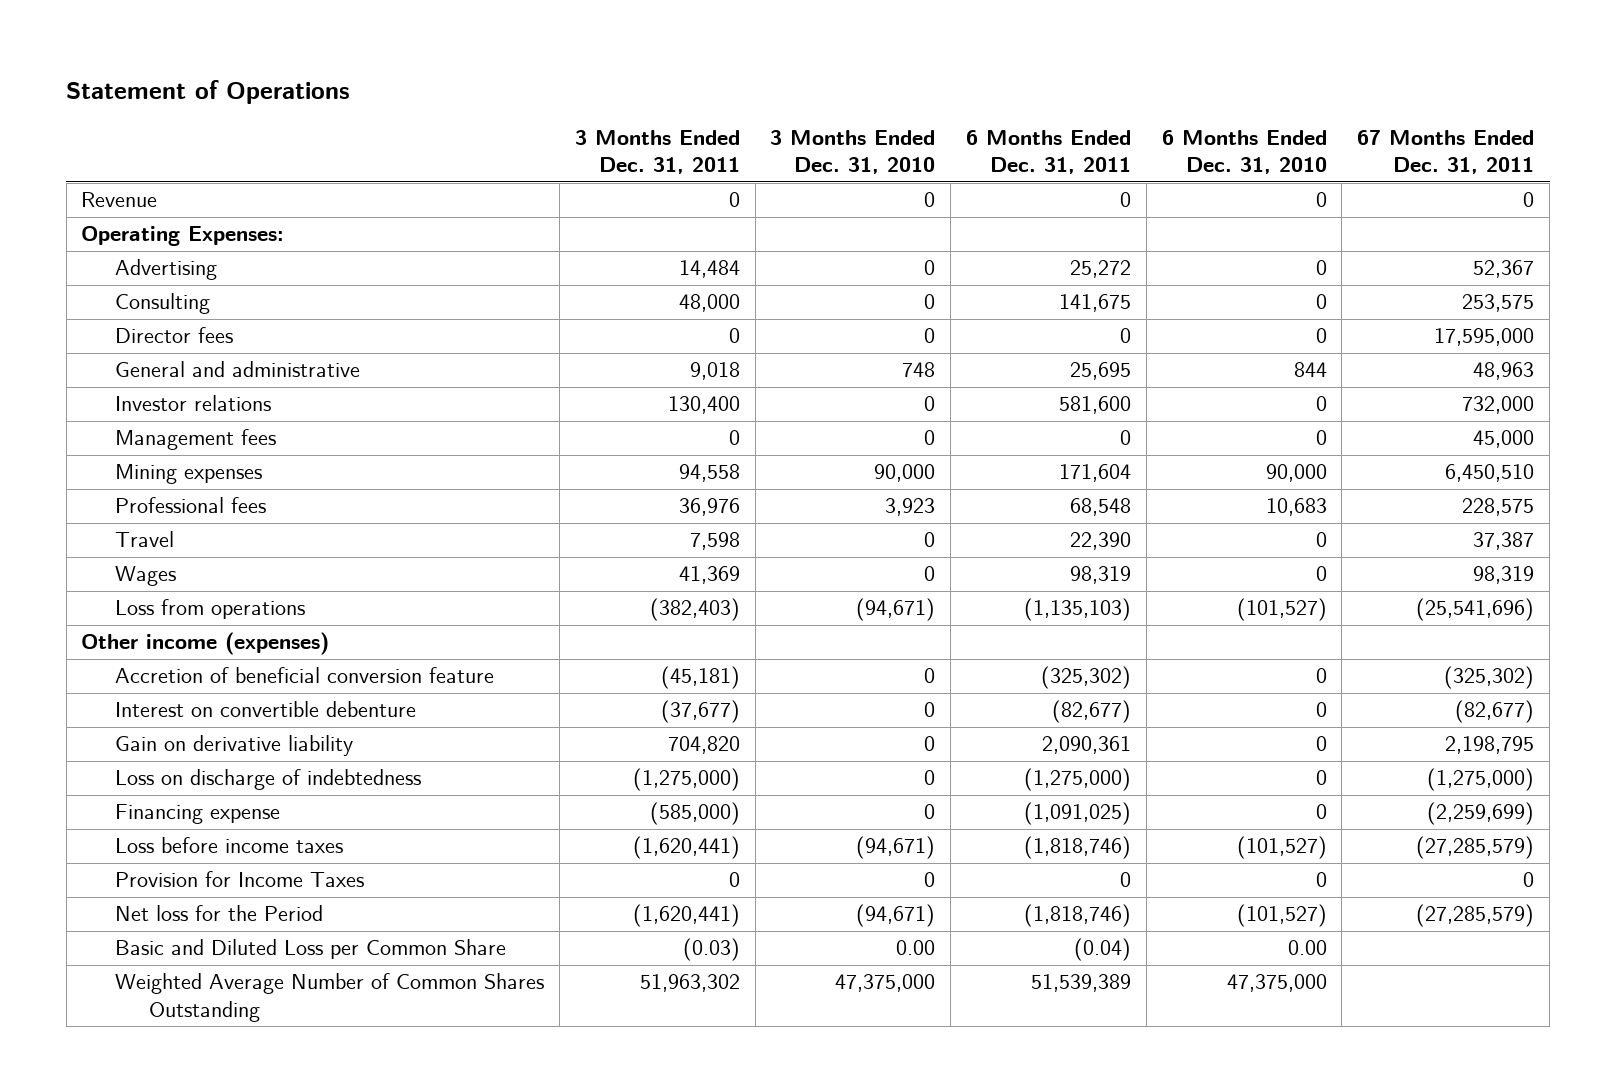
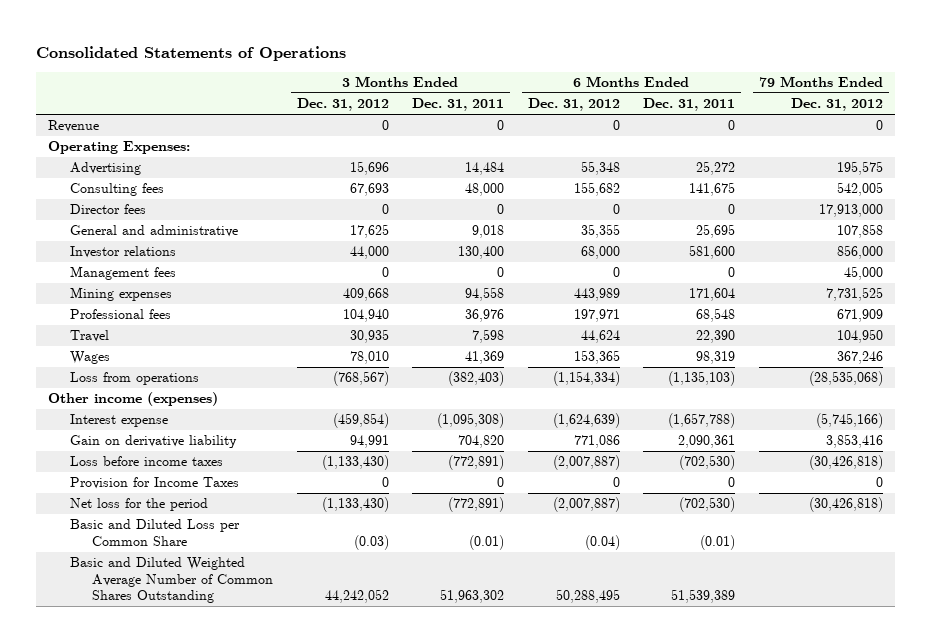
- Statement of Operations
+ Consolidated Statements of Operations
- | 3 Months Ended Dec. 31, 2011 | 3 Months Ended Dec. 31, 2010 | 6 Months Ended Dec. 31, 2011 | 6 Months Ended Dec. 31, 2010 | 67 Months Ended Dec. 31, 2011
+ | 3 Months Ended Dec. 31, 2012 | 3 Months Ended Dec. 31, 2011 | 6 Months Ended Dec. 31, 2012 | 6 Months Ended Dec. 31, 2011 | 79 Months Ended Dec. 31, 2012
- Consulting | 48,000 | 0 | 141,675 | 0 | 253,575
+ Consulting fees | 67,693 | 48,000 | 155,682 | 141,675 | 542,005
- Accretion of beneficial conversion feature | (45,181) | 0 | (325,302) | 0 | (325,302)
- Interest on convertible debenture | (37,677) | 0 | (82,677) | 0 | (82,677)
+ Interest expense | (459,854) | (1,095,308) | (1,624,639) | (1,657,788) | (5,745,166)
- Loss on discharge of indebtedness | (1,275,000) | 0 | (1,275,000) | 0 | (1,275,000)
- Financing expense | (585,000) | 0 | (1,091,025) | 0 | (2,259,699)
- Loss before income taxes | (1,620,441) | (94,671) | (1,818,746) | (101,527) | (27,285,579)
+ Loss before income taxes | (1,133,430) | (772,891) | (2,007,887) | (702,530) | (30,426,818)
- Net loss for the Period | (1,620,441) | (94,671) | (1,818,746) | (101,527) | (27,285,579)
- Basic and Diluted Loss per Common Share | (0.03) | 0.00 | (0.04) | 0.00 |
- Weighted Average Number of Common Shares Outstanding | 51,963,302 | 47,375,000 | 51,539,389 | 47,375,000 |
+ Net loss for the period | (1,133,430) | (772,891) | (2,007,887) | (702,530) | (30,426,818)
+ Basic and Diluted Loss per Common Share | (0.03) | (0.01) | (0.04) | (0.01) |
+ Basic and Diluted Weighted Average Number of Common Shares Outstanding | 44,242,052 | 51,963,302 | 50,288,495 | 51,539,389 |

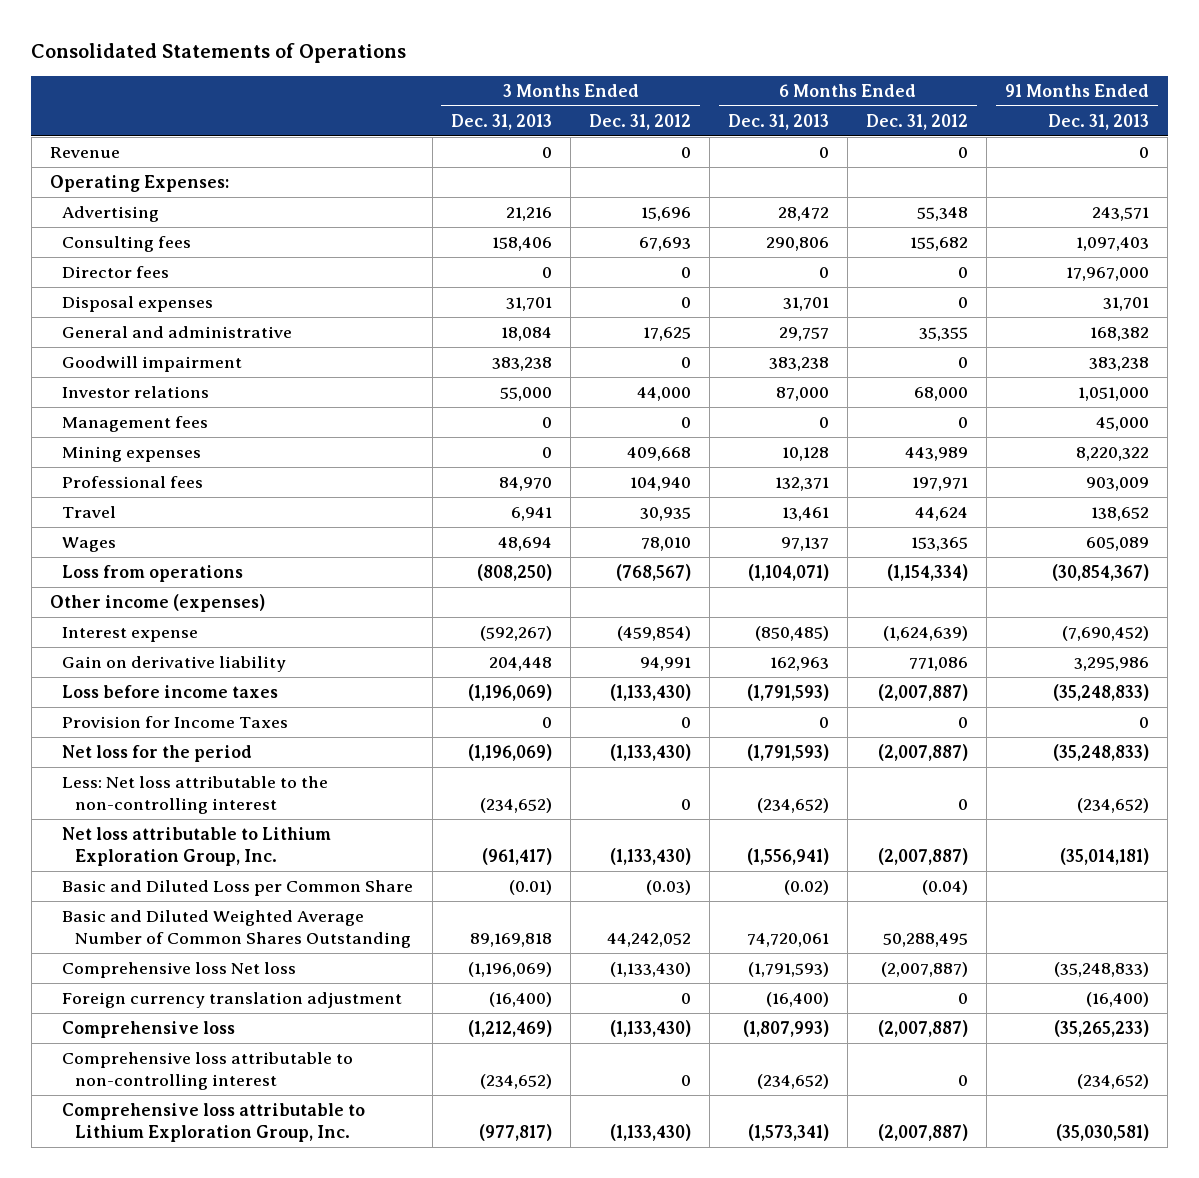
- | 3 Months Ended Dec. 31, 2012 | 3 Months Ended Dec. 31, 2011 | 6 Months Ended Dec. 31, 2012 | 6 Months Ended Dec. 31, 2011 | 79 Months Ended Dec. 31, 2012
+ | 3 Months Ended Dec. 31, 2013 | 3 Months Ended Dec. 31, 2012 | 6 Months Ended Dec. 31, 2013 | 6 Months Ended Dec. 31, 2012 | 91 Months Ended Dec. 31, 2013
+ Disposal expenses | 31,701 | 0 | 31,701 | 0 | 31,701
+ Goodwill impairment | 383,238 | 0 | 383,238 | 0 | 383,238
+ Less: Net loss attributable to the non-controlling interest | (234,652) | 0 | (234,652) | 0 | (234,652)
+ Net loss attributable to Lithium Exploration Group, Inc. | (961,417) | (1,133,430) | (1,556,941) | (2,007,887) | (35,014,181)
+ Comprehensive loss Net loss | (1,196,069) | (1,133,430) | (1,791,593) | (2,007,887) | (35,248,833)
+ Foreign currency translation adjustment | (16,400) | 0 | (16,400) | 0 | (16,400)
+ Comprehensive loss | (1,212,469) | (1,133,430) | (1,807,993) | (2,007,887) | (35,265,233)
+ Comprehensive loss attributable to non-controlling interest | (234,652) | 0 | (234,652) | 0 | (234,652)
+ Comprehensive loss attributable to Lithium Exploration Group, Inc. | (977,817) | (1,133,430) | (1,573,341) | (2,007,887) | (35,030,581)

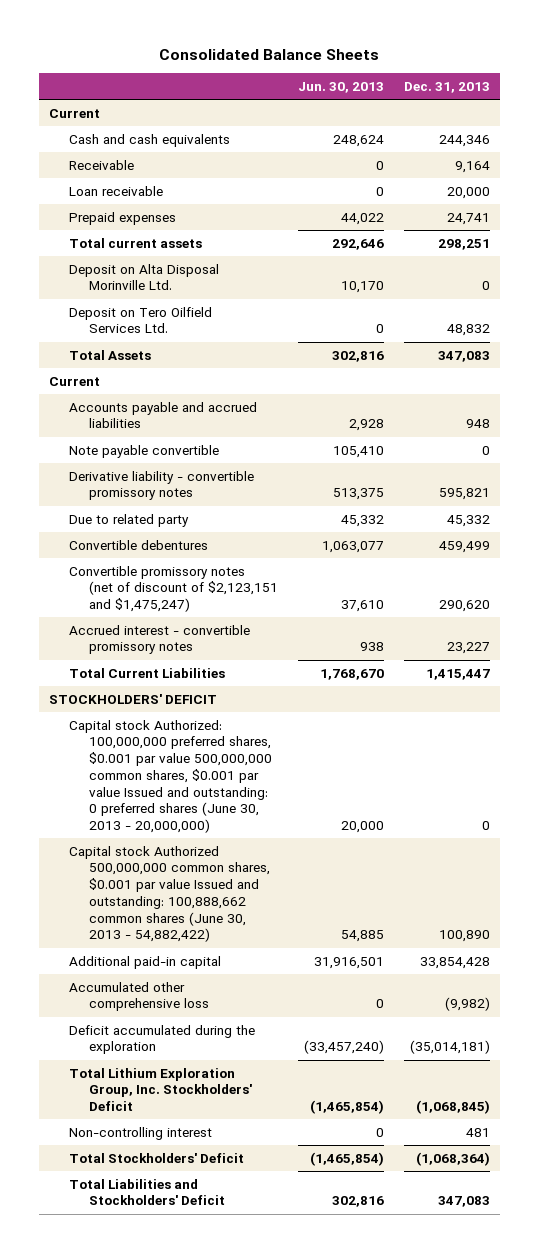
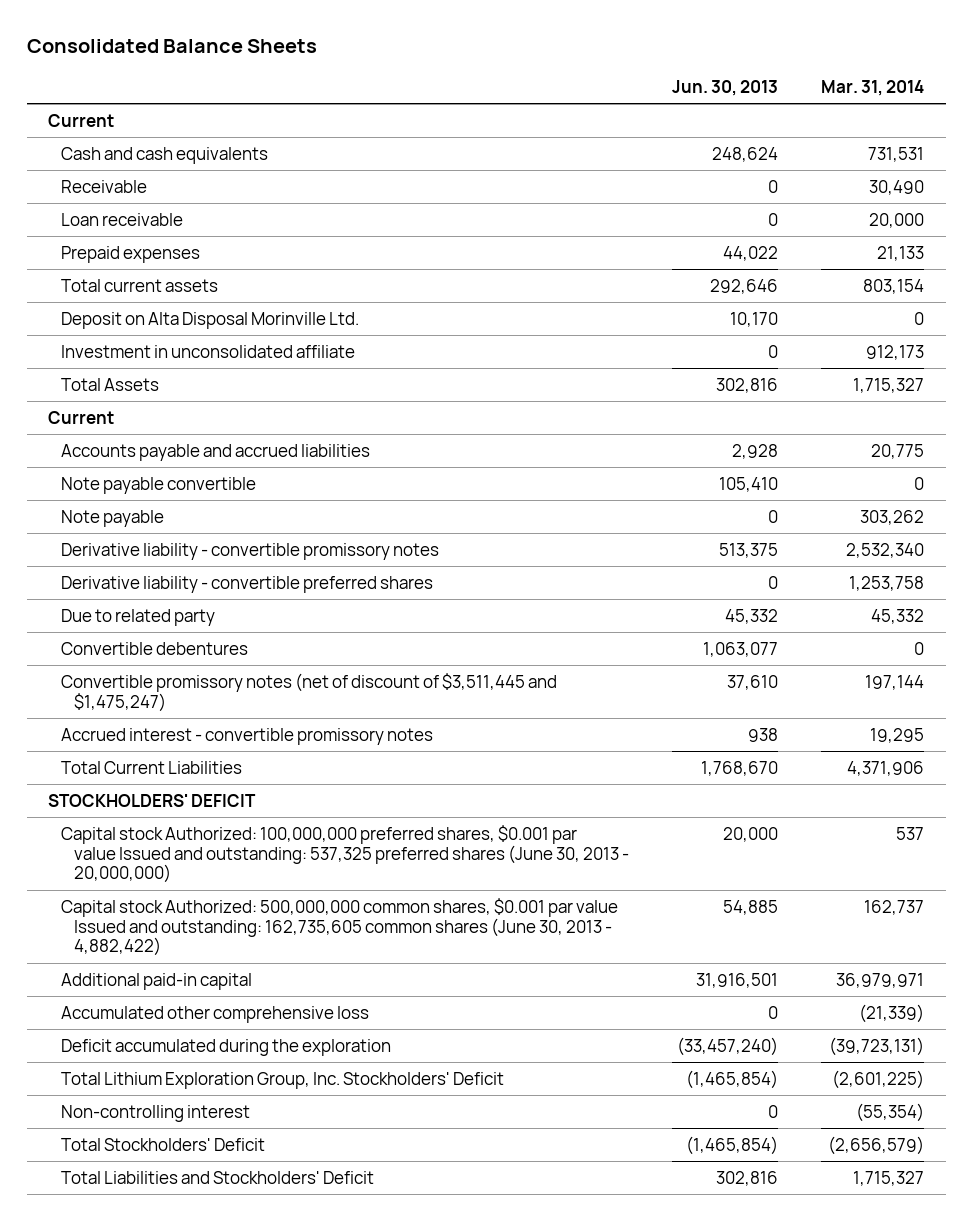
- | Jun. 30, 2013 | Dec. 31, 2013
+ | Jun. 30, 2013 | Mar. 31, 2014
- Deposit on Tero Oilfield Services Ltd. | 0 | 48,832
+ Investment in unconsolidated affiliate | 0 | 912,173
+ Note payable | 0 | 303,262
+ Derivative liability - convertible preferred shares | 0 | 1,253,758
- Convertible promissory notes (net of discount of $2,123,151 and $1,475,247) | 37,610 | 290,620
+ Convertible promissory notes (net of discount of $3,511,445 and $1,475,247) | 37,610 | 197,144
- Capital stock Authorized: 100,000,000 preferred shares, $0.001 par value 500,000,000 common shares, $0.001 par value Issued and outstanding: 0 preferred shares (June 30, 2013 - 20,000,000) | 20,000 | 0
- Capital stock Authorized 500,000,000 common shares, $0.001 par value Issued and outstanding: 100,888,662 common shares (June 30, 2013 - 54,882,422) | 54,885 | 100,890
+ Capital stock Authorized: 100,000,000 preferred shares, $0.001 par value Issued and outstanding: 537,325 preferred shares (June 30, 2013 - 20,000,000) | 20,000 | 537
+ Capital stock Authorized: 500,000,000 common shares, $0.001 par value Issued and outstanding: 162,735,605 common shares (June 30, 2013 - 4,882,422) | 54,885 | 162,737

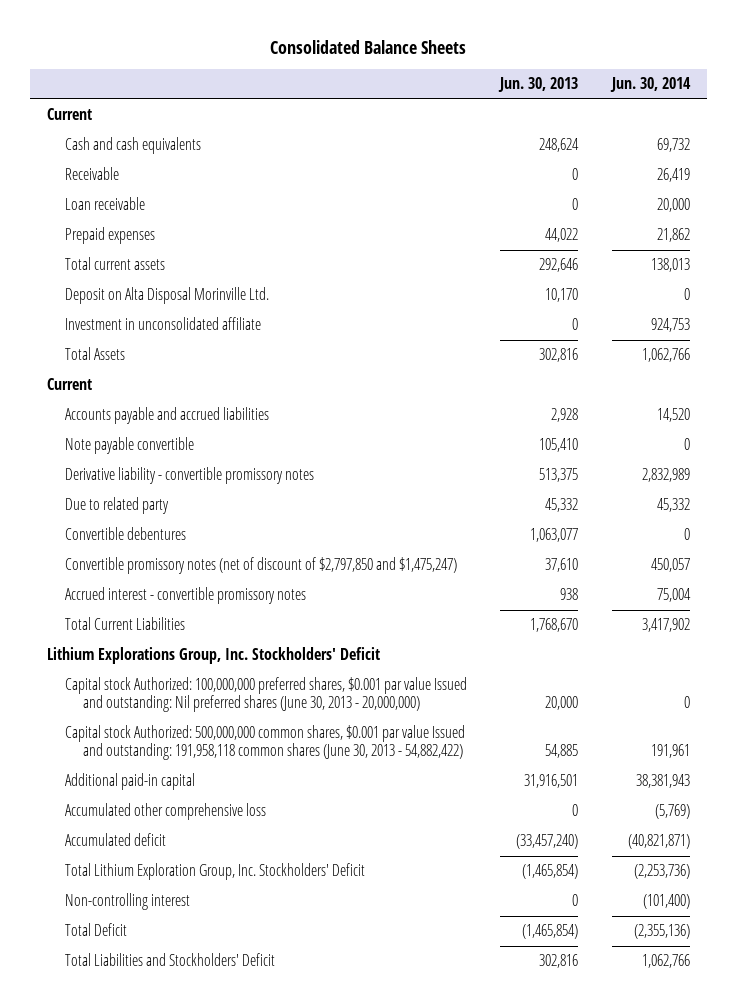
- | Jun. 30, 2013 | Mar. 31, 2014
+ | Jun. 30, 2013 | Jun. 30, 2014
- Note payable | 0 | 303,262
- Derivative liability - convertible preferred shares | 0 | 1,253,758
- Convertible promissory notes (net of discount of $3,511,445 and $1,475,247) | 37,610 | 197,144
+ Convertible promissory notes (net of discount of $2,797,850 and $1,475,247) | 37,610 | 450,057
- STOCKHOLDERS' DEFICIT
- Capital stock Authorized: 100,000,000 preferred shares, $0.001 par value Issued and outstanding: 537,325 preferred shares (June 30, 2013 - 20,000,000) | 20,000 | 537
- Capital stock Authorized: 500,000,000 common shares, $0.001 par value Issued and outstanding: 162,735,605 common shares (June 30, 2013 - 4,882,422) | 54,885 | 162,737
+ Lithium Explorations Group, Inc. Stockholders' Deficit
+ Capital stock Authorized: 100,000,000 preferred shares, $0.001 par value Issued and outstanding: Nil preferred shares (June 30, 2013 - 20,000,000) | 20,000 | 0
+ Capital stock Authorized: 500,000,000 common shares, $0.001 par value Issued and outstanding: 191,958,118 common shares (June 30, 2013 - 54,882,422) | 54,885 | 191,961
- Deficit accumulated during the exploration | (33,457,240) | (39,723,131)
+ Accumulated deficit | (33,457,240) | (40,821,871)
- Total Stockholders' Deficit | (1,465,854) | (2,656,579)
+ Total Deficit | (1,465,854) | (2,355,136)

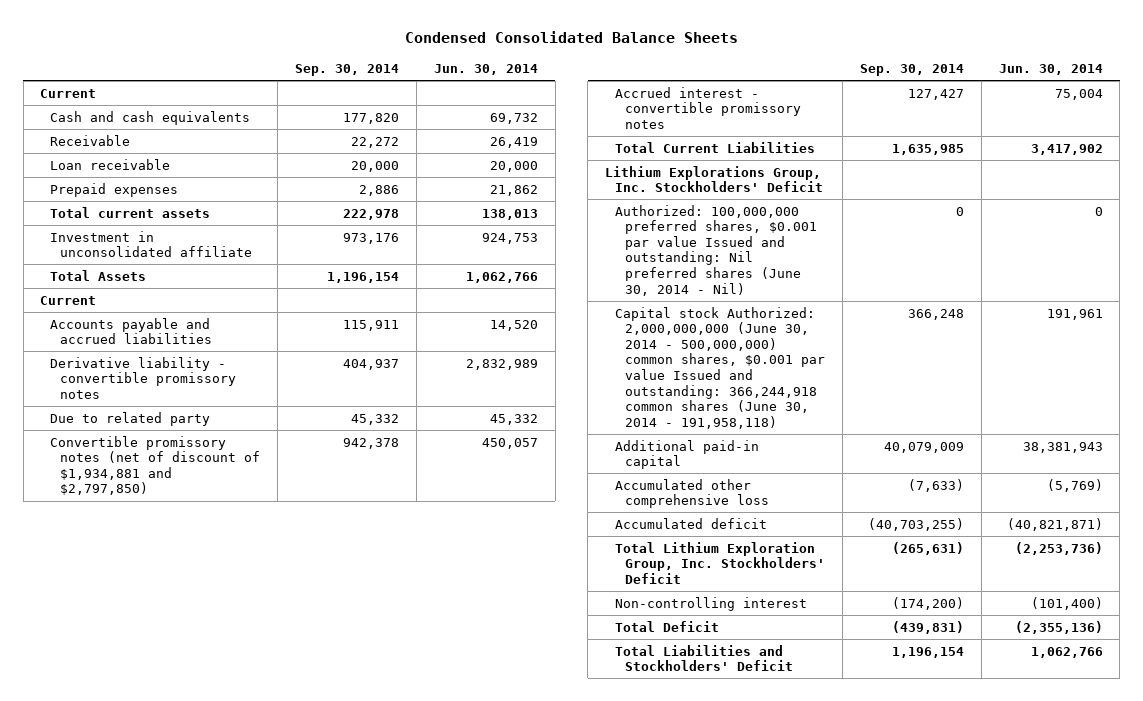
- Consolidated Balance Sheets
+ Condensed Consolidated Balance Sheets
- | Jun. 30, 2013 | Jun. 30, 2014
+ | Sep. 30, 2014 | Jun. 30, 2014
- Deposit on Alta Disposal Morinville Ltd. | 10,170 | 0
- Note payable convertible | 105,410 | 0
- Convertible debentures | 1,063,077 | 0
- Convertible promissory notes (net of discount of $2,797,850 and $1,475,247) | 37,610 | 450,057
+ Convertible promissory notes (net of discount of $1,934,881 and $2,797,850) | 942,378 | 450,057
- Capital stock Authorized: 100,000,000 preferred shares, $0.001 par value Issued and outstanding: Nil preferred shares (June 30, 2013 - 20,000,000) | 20,000 | 0
- Capital stock Authorized: 500,000,000 common shares, $0.001 par value Issued and outstanding: 191,958,118 common shares (June 30, 2013 - 54,882,422) | 54,885 | 191,961
+ Authorized: 100,000,000 preferred shares, $0.001 par value Issued and outstanding: Nil preferred shares (June 30, 2014 - Nil) | 0 | 0
+ Capital stock Authorized: 2,000,000,000 (June 30, 2014 - 500,000,000) common shares, $0.001 par value Issued and outstanding: 366,244,918 common shares (June 30, 2014 - 191,958,118) | 366,248 | 191,961

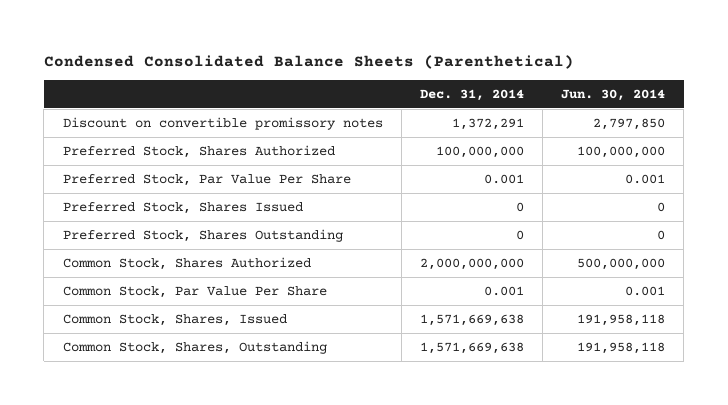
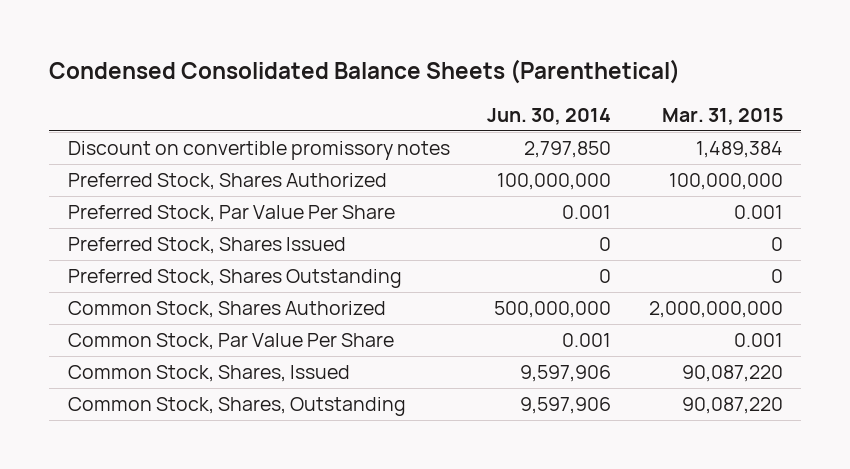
- | Dec. 31, 2014 | Jun. 30, 2014
+ | Jun. 30, 2014 | Mar. 31, 2015
- Common Stock, Shares, Issued | 1,571,669,638 | 191,958,118
- Common Stock, Shares, Outstanding | 1,571,669,638 | 191,958,118
+ Common Stock, Shares, Issued | 9,597,906 | 90,087,220
+ Common Stock, Shares, Outstanding | 9,597,906 | 90,087,220

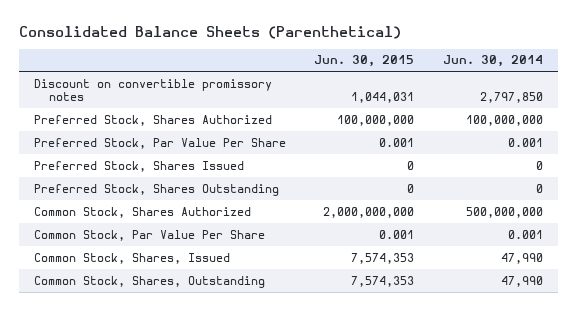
- Condensed Consolidated Balance Sheets (Parenthetical)
+ Consolidated Balance Sheets (Parenthetical)
- | Jun. 30, 2014 | Mar. 31, 2015
+ | Jun. 30, 2015 | Jun. 30, 2014
- Common Stock, Shares, Issued | 9,597,906 | 90,087,220
- Common Stock, Shares, Outstanding | 9,597,906 | 90,087,220
+ Common Stock, Shares, Issued | 7,574,353 | 47,990
+ Common Stock, Shares, Outstanding | 7,574,353 | 47,990

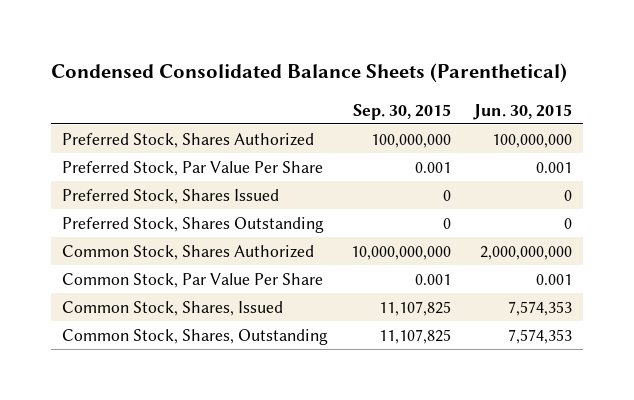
- Consolidated Balance Sheets (Parenthetical)
+ Condensed Consolidated Balance Sheets (Parenthetical)
- | Jun. 30, 2015 | Jun. 30, 2014
+ | Sep. 30, 2015 | Jun. 30, 2015
- Discount on convertible promissory notes | 1,044,031 | 2,797,850

